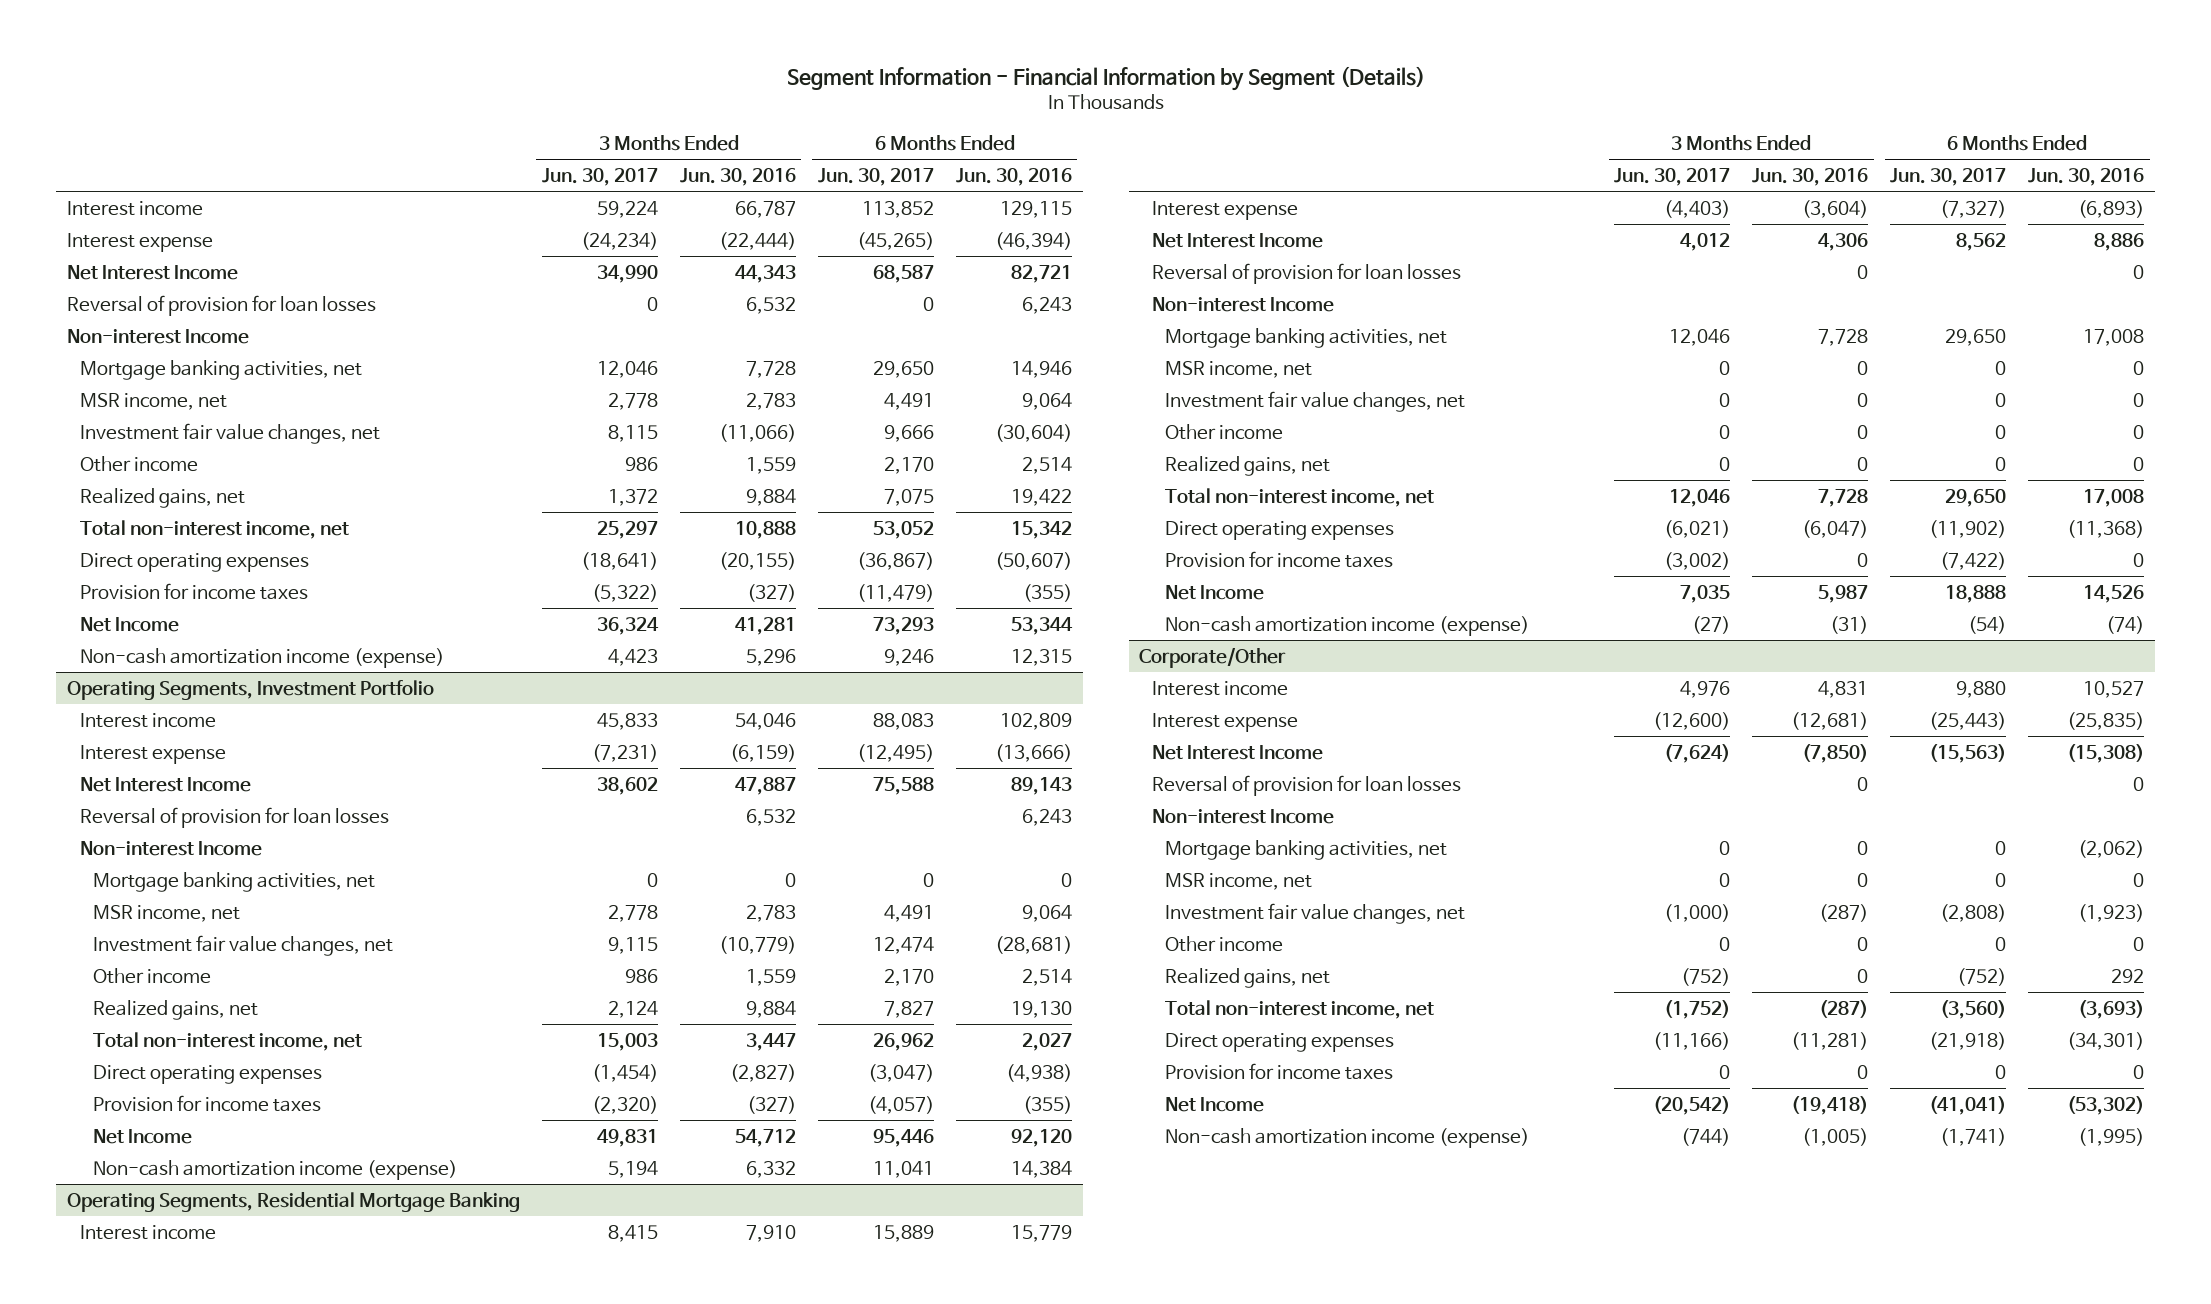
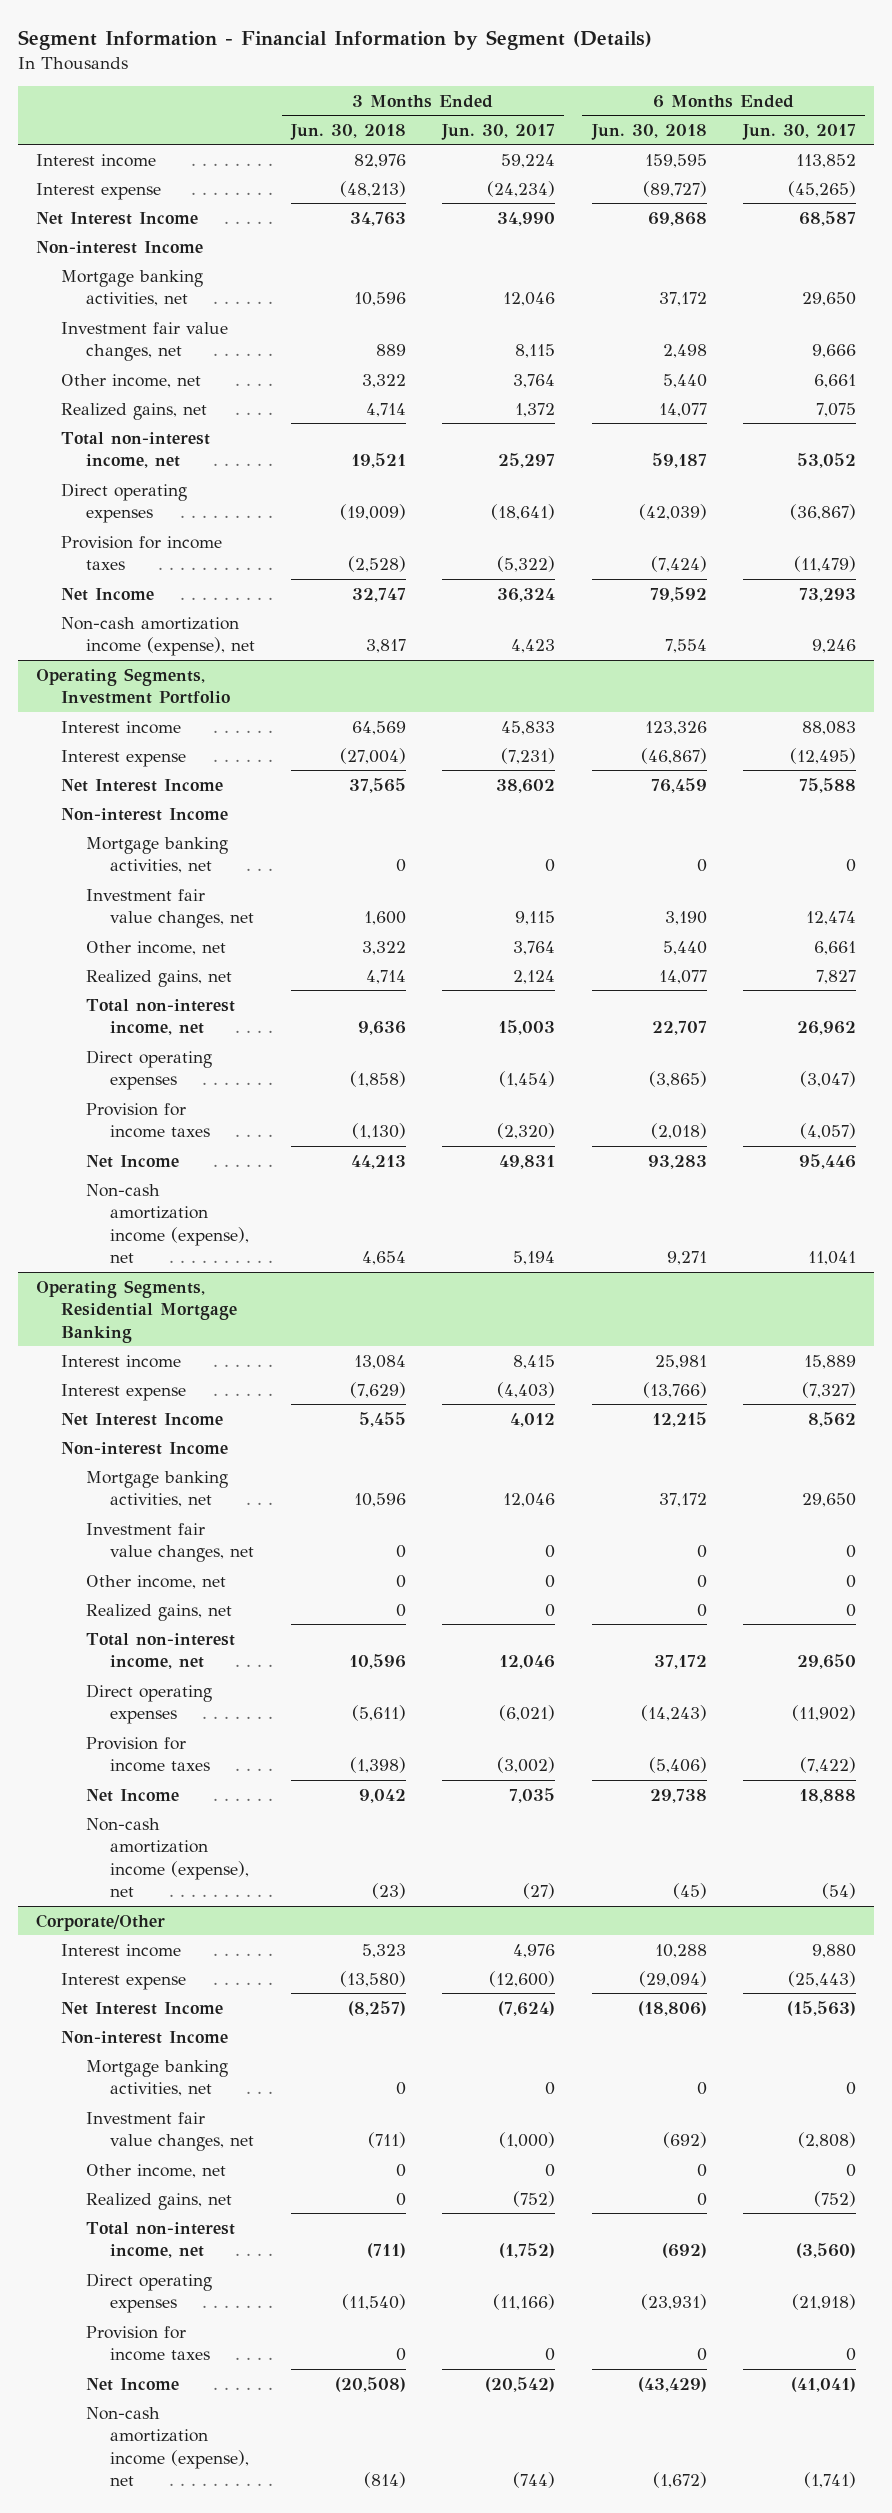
- | 3 Months Ended Jun. 30, 2017 | 3 Months Ended Jun. 30, 2016 | 6 Months Ended Jun. 30, 2017 | 6 Months Ended Jun. 30, 2016
+ | 3 Months Ended Jun. 30, 2018 | 3 Months Ended Jun. 30, 2017 | 6 Months Ended Jun. 30, 2018 | 6 Months Ended Jun. 30, 2017
- Reversal of provision for loan losses | 0 | 6,532 | 0 | 6,243
- MSR income, net | 2,778 | 2,783 | 4,491 | 9,064
- Other income | 986 | 1,559 | 2,170 | 2,514
+ Other income, net | 3,322 | 3,764 | 5,440 | 6,661
- Non-cash amortization income (expense) | 4,423 | 5,296 | 9,246 | 12,315
+ Non-cash amortization income (expense), net | 3,817 | 4,423 | 7,554 | 9,246
@ Operating Segments, Investment Portfolio
- Reversal of provision for loan losses | | 6,532 | | 6,243
- MSR income, net | 2,778 | 2,783 | 4,491 | 9,064
- Other income | 986 | 1,559 | 2,170 | 2,514
+ Other income, net | 3,322 | 3,764 | 5,440 | 6,661
- Non-cash amortization income (expense) | 5,194 | 6,332 | 11,041 | 14,384
+ Non-cash amortization income (expense), net | 4,654 | 5,194 | 9,271 | 11,041
@ Operating Segments, Residential Mortgage Banking
- Reversal of provision for loan losses | | 0 | | 0
- MSR income, net | 0 | 0 | 0 | 0
- Other income | 0 | 0 | 0 | 0
+ Other income, net | 0 | 0 | 0 | 0
- Non-cash amortization income (expense) | (27) | (31) | (54) | (74)
+ Non-cash amortization income (expense), net | (23) | (27) | (45) | (54)
@ Corporate/Other
- Reversal of provision for loan losses | | 0 | | 0
- MSR income, net | 0 | 0 | 0 | 0
- Other income | 0 | 0 | 0 | 0
+ Other income, net | 0 | 0 | 0 | 0
- Non-cash amortization income (expense) | (744) | (1,005) | (1,741) | (1,995)
+ Non-cash amortization income (expense), net | (814) | (744) | (1,672) | (1,741)

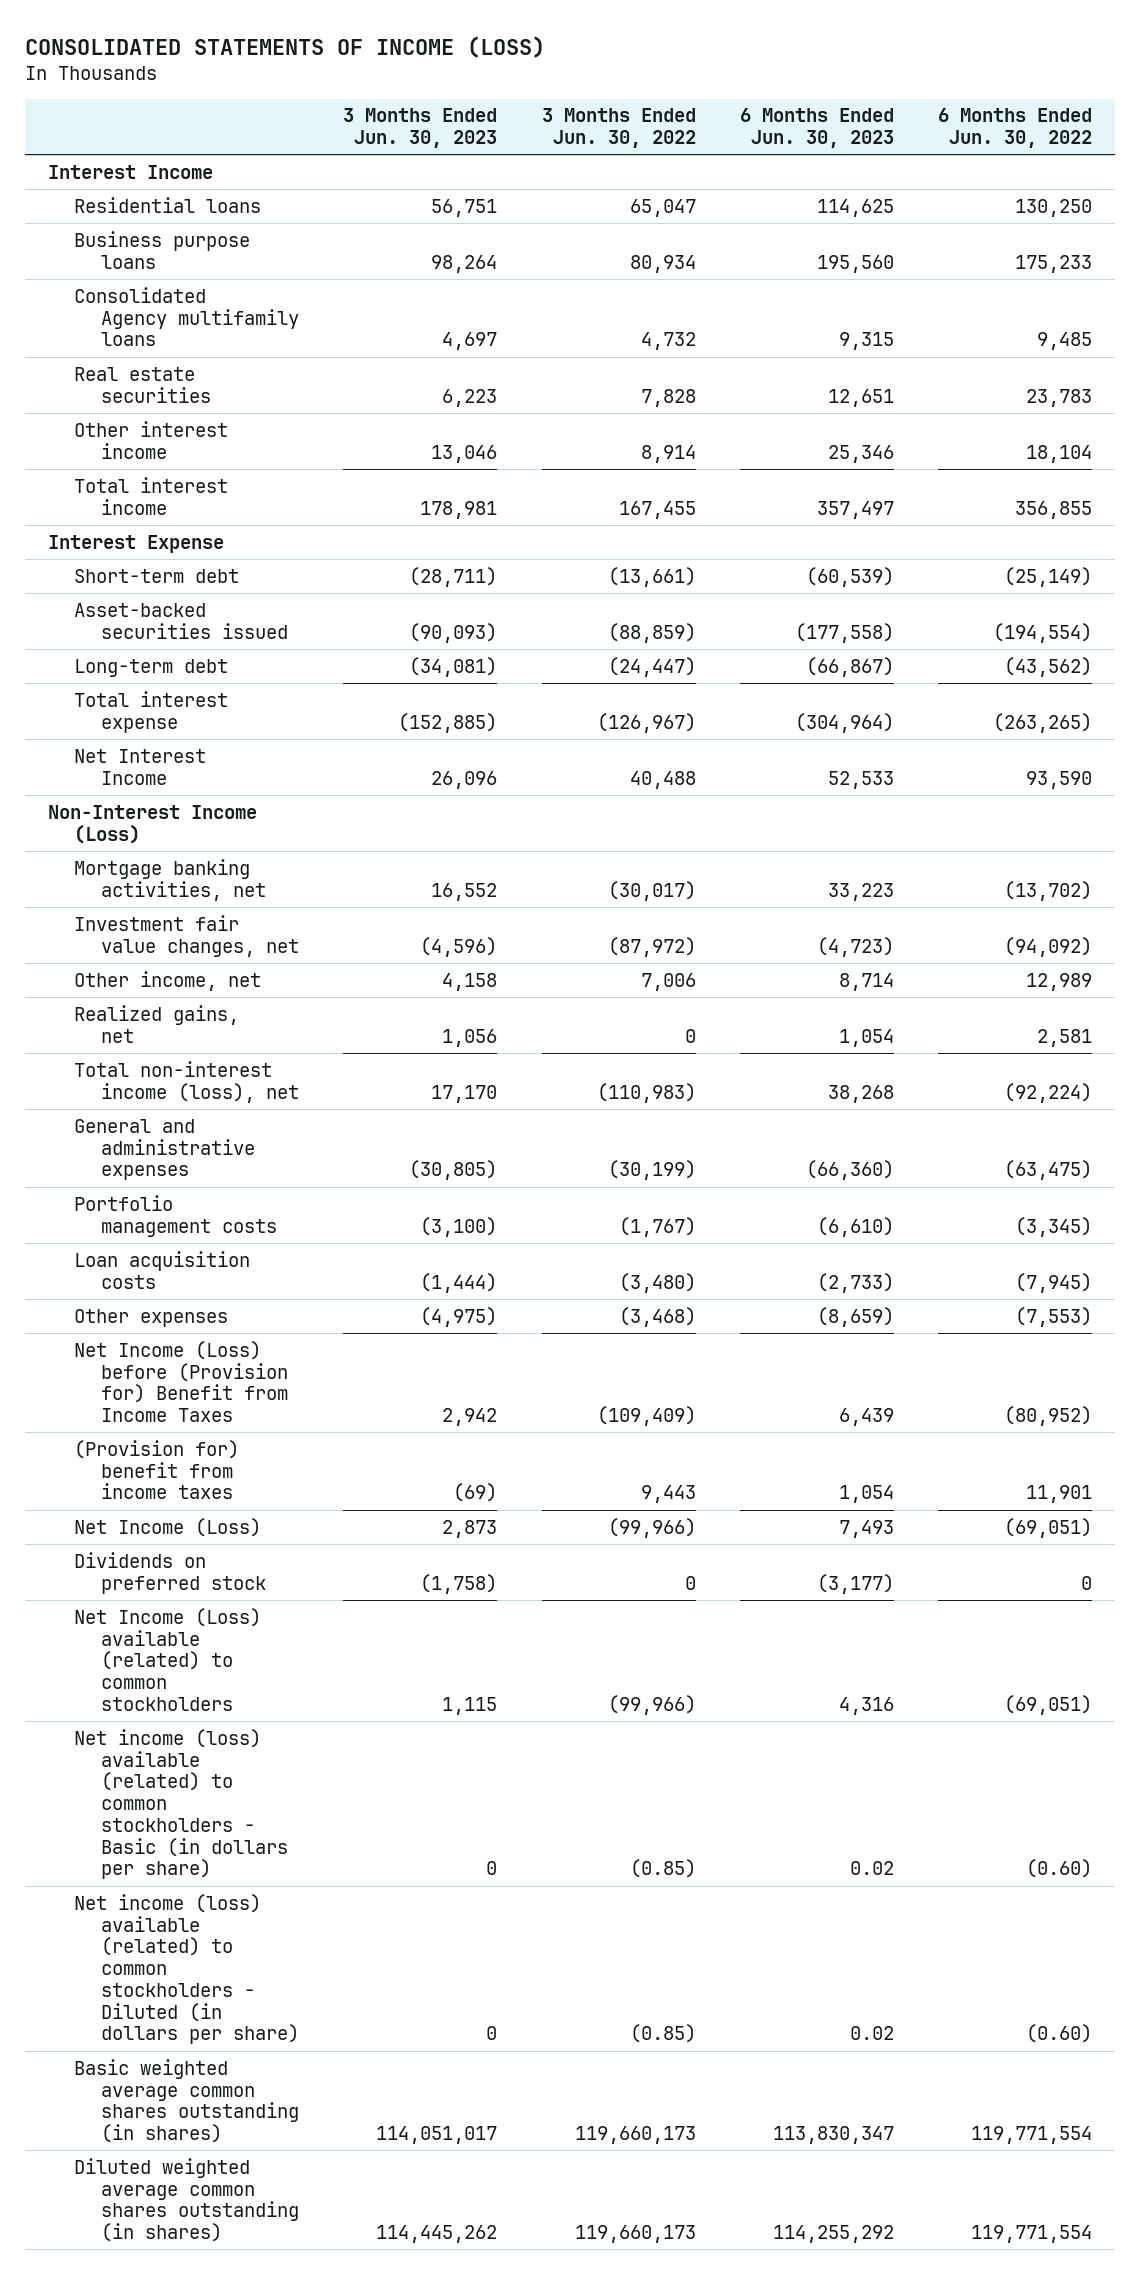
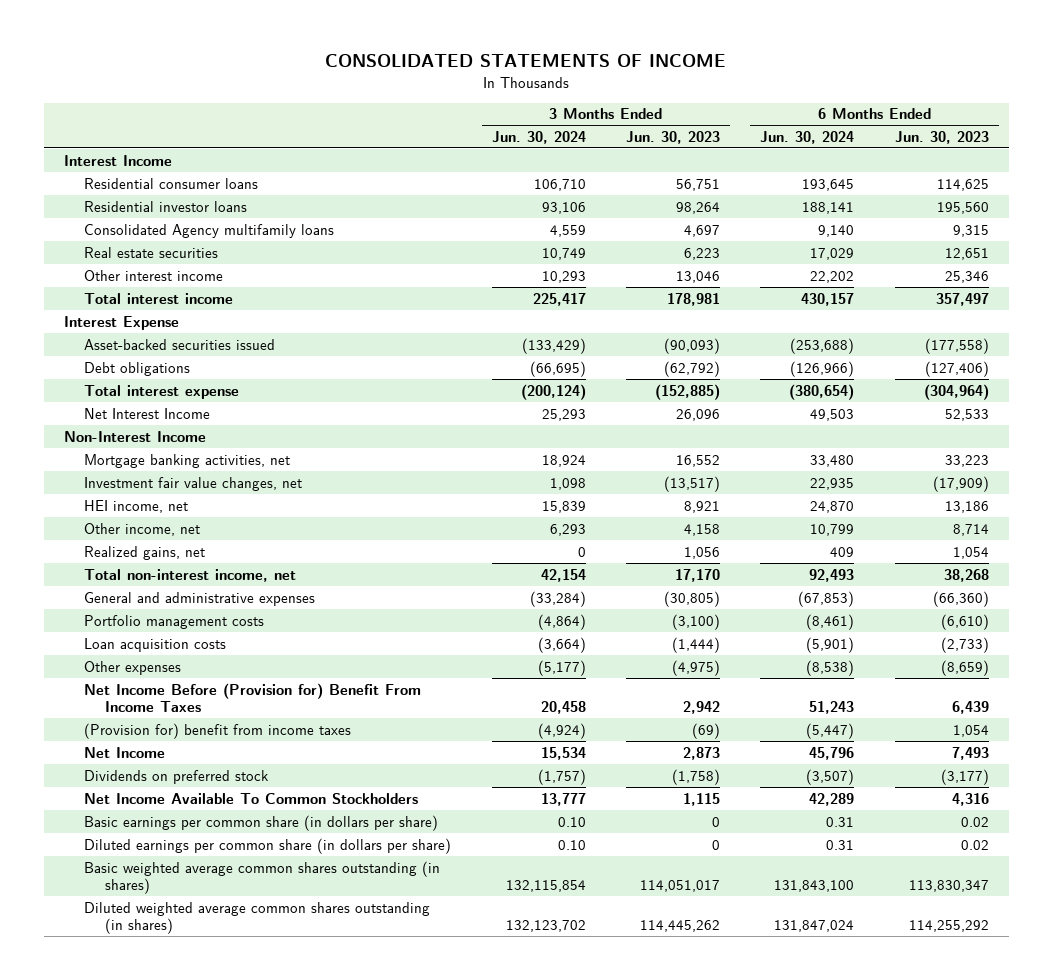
- CONSOLIDATED STATEMENTS OF INCOME (LOSS)
+ CONSOLIDATED STATEMENTS OF INCOME
- | 3 Months Ended Jun. 30, 2023 | 3 Months Ended Jun. 30, 2022 | 6 Months Ended Jun. 30, 2023 | 6 Months Ended Jun. 30, 2022
+ | 3 Months Ended Jun. 30, 2024 | 3 Months Ended Jun. 30, 2023 | 6 Months Ended Jun. 30, 2024 | 6 Months Ended Jun. 30, 2023
- Residential loans | 56,751 | 65,047 | 114,625 | 130,250
- Business purpose loans | 98,264 | 80,934 | 195,560 | 175,233
+ Residential consumer loans | 106,710 | 56,751 | 193,645 | 114,625
+ Residential investor loans | 93,106 | 98,264 | 188,141 | 195,560
- Short-term debt | (28,711) | (13,661) | (60,539) | (25,149)
- Long-term debt | (34,081) | (24,447) | (66,867) | (43,562)
+ Debt obligations | (66,695) | (62,792) | (126,966) | (127,406)
- Non-Interest Income (Loss)
+ Non-Interest Income
- Investment fair value changes, net | (4,596) | (87,972) | (4,723) | (94,092)
+ Investment fair value changes, net | 1,098 | (13,517) | 22,935 | (17,909)
+ HEI income, net | 15,839 | 8,921 | 24,870 | 13,186
- Total non-interest income (loss), net | 17,170 | (110,983) | 38,268 | (92,224)
+ Total non-interest income, net | 42,154 | 17,170 | 92,493 | 38,268
- Net Income (Loss) before (Provision for) Benefit from Income Taxes | 2,942 | (109,409) | 6,439 | (80,952)
+ Net Income Before (Provision for) Benefit From Income Taxes | 20,458 | 2,942 | 51,243 | 6,439
- Net Income (Loss) | 2,873 | (99,966) | 7,493 | (69,051)
+ Net Income | 15,534 | 2,873 | 45,796 | 7,493
- Net Income (Loss) available (related) to common stockholders | 1,115 | (99,966) | 4,316 | (69,051)
- Net income (loss) available (related) to common stockholders - Basic (in dollars per share) | 0 | (0.85) | 0.02 | (0.60)
- Net income (loss) available (related) to common stockholders - Diluted (in dollars per share) | 0 | (0.85) | 0.02 | (0.60)
+ Net Income Available To Common Stockholders | 13,777 | 1,115 | 42,289 | 4,316
+ Basic earnings per common share (in dollars per share) | 0.10 | 0 | 0.31 | 0.02
+ Diluted earnings per common share (in dollars per share) | 0.10 | 0 | 0.31 | 0.02

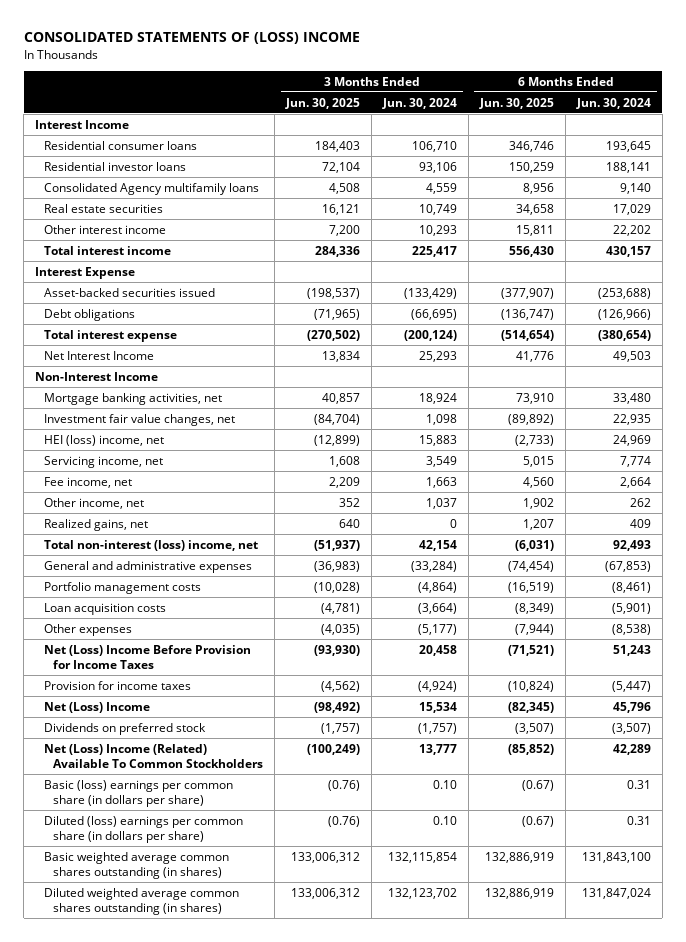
- CONSOLIDATED STATEMENTS OF INCOME
+ CONSOLIDATED STATEMENTS OF (LOSS) INCOME
- | 3 Months Ended Jun. 30, 2024 | 3 Months Ended Jun. 30, 2023 | 6 Months Ended Jun. 30, 2024 | 6 Months Ended Jun. 30, 2023
+ | 3 Months Ended Jun. 30, 2025 | 3 Months Ended Jun. 30, 2024 | 6 Months Ended Jun. 30, 2025 | 6 Months Ended Jun. 30, 2024
- HEI income, net | 15,839 | 8,921 | 24,870 | 13,186
- Other income, net | 6,293 | 4,158 | 10,799 | 8,714
+ HEI (loss) income, net | (12,899) | 15,883 | (2,733) | 24,969
+ Servicing income, net | 1,608 | 3,549 | 5,015 | 7,774
+ Fee income, net | 2,209 | 1,663 | 4,560 | 2,664
+ Other income, net | 352 | 1,037 | 1,902 | 262
- Total non-interest income, net | 42,154 | 17,170 | 92,493 | 38,268
+ Total non-interest (loss) income, net | (51,937) | 42,154 | (6,031) | 92,493
- Net Income Before (Provision for) Benefit From Income Taxes | 20,458 | 2,942 | 51,243 | 6,439
- (Provision for) benefit from income taxes | (4,924) | (69) | (5,447) | 1,054
- Net Income | 15,534 | 2,873 | 45,796 | 7,493
+ Net (Loss) Income Before Provision for Income Taxes | (93,930) | 20,458 | (71,521) | 51,243
+ Provision for income taxes | (4,562) | (4,924) | (10,824) | (5,447)
+ Net (Loss) Income | (98,492) | 15,534 | (82,345) | 45,796
- Net Income Available To Common Stockholders | 13,777 | 1,115 | 42,289 | 4,316
- Basic earnings per common share (in dollars per share) | 0.10 | 0 | 0.31 | 0.02
- Diluted earnings per common share (in dollars per share) | 0.10 | 0 | 0.31 | 0.02
+ Net (Loss) Income (Related) Available To Common Stockholders | (100,249) | 13,777 | (85,852) | 42,289
+ Basic (loss) earnings per common share (in dollars per share) | (0.76) | 0.10 | (0.67) | 0.31
+ Diluted (loss) earnings per common share (in dollars per share) | (0.76) | 0.10 | (0.67) | 0.31

